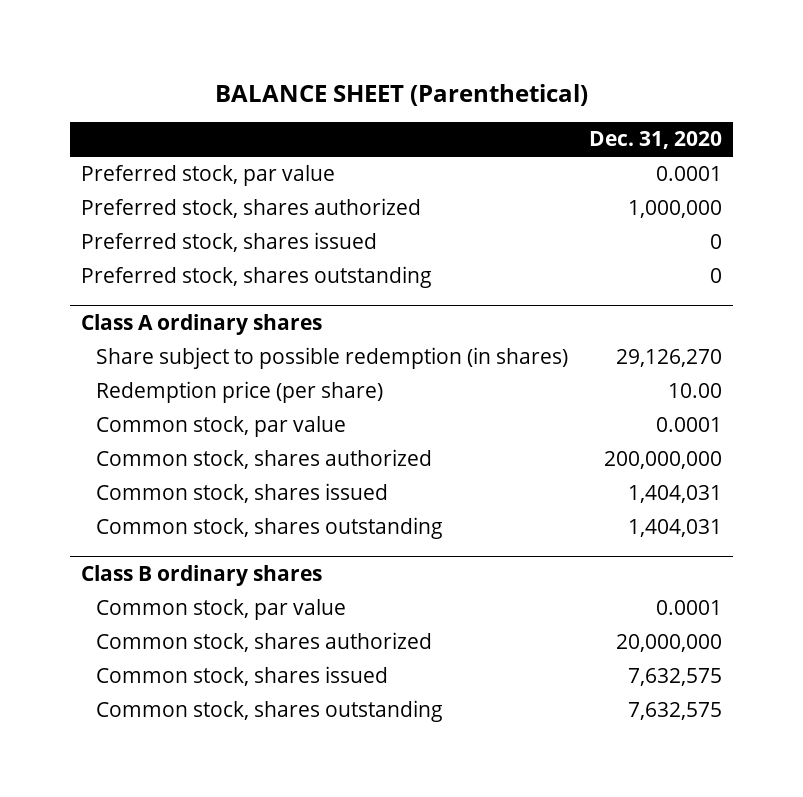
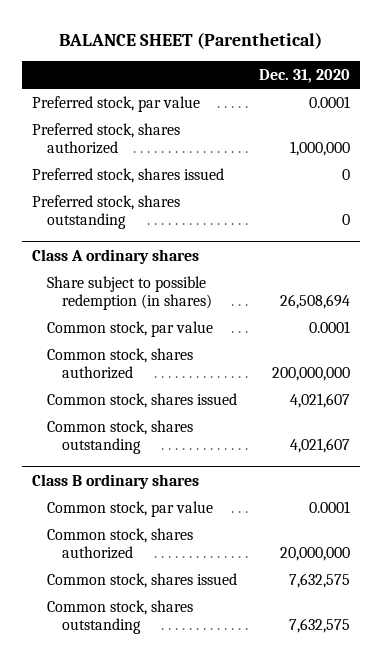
@ Class A ordinary shares
- Share subject to possible redemption (in shares) | 29,126,270
- Redemption price (per share) | 10.00
+ Share subject to possible redemption (in shares) | 26,508,694
- Common stock, shares issued | 1,404,031
- Common stock, shares outstanding | 1,404,031
+ Common stock, shares issued | 4,021,607
+ Common stock, shares outstanding | 4,021,607

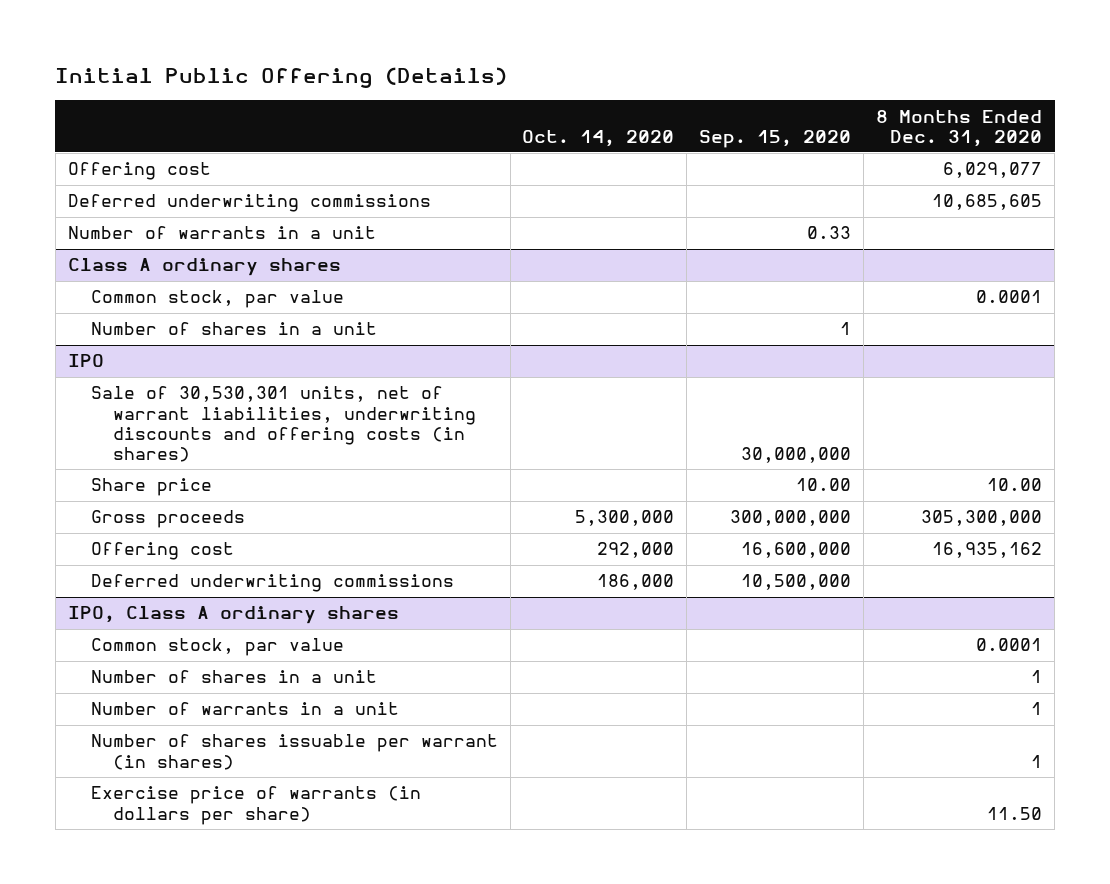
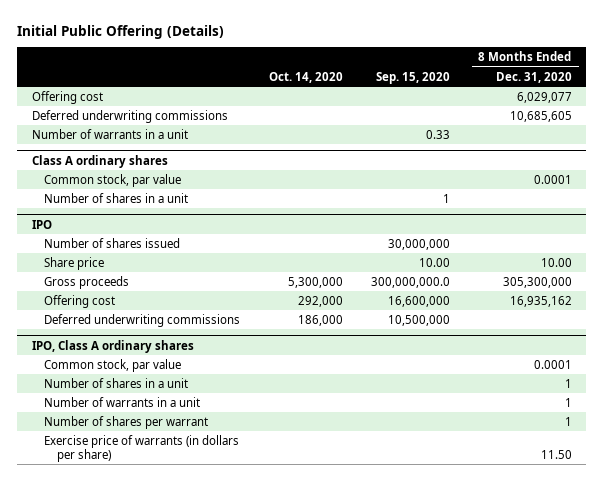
@ IPO
- Sale of 30,530,301 units, net of warrant liabilities, underwriting discounts and offering costs (in shares) | | 30,000,000 |
+ Number of shares issued | | 30,000,000 |
- Gross proceeds | 5,300,000 | 300,000,000 | 305,300,000
+ Gross proceeds | 5,300,000 | 300,000,000.0 | 305,300,000
@ IPO, Class A ordinary shares
- Number of shares issuable per warrant (in shares) | | | 1
+ Number of shares per warrant | | | 1

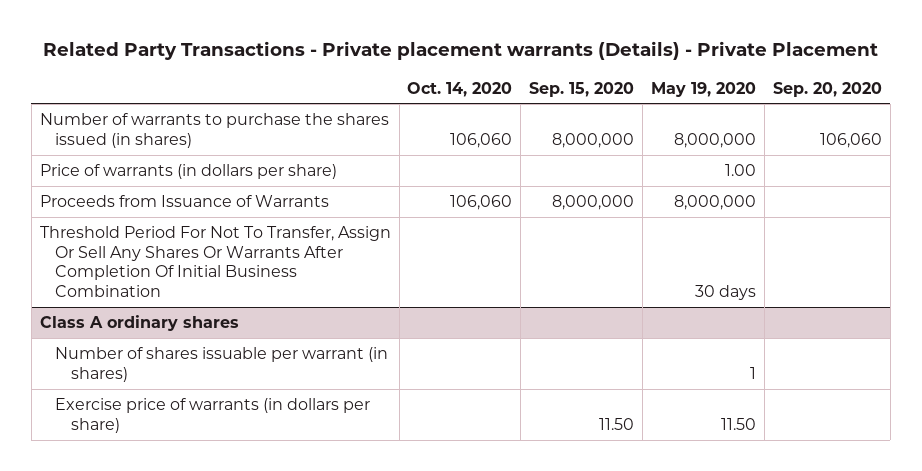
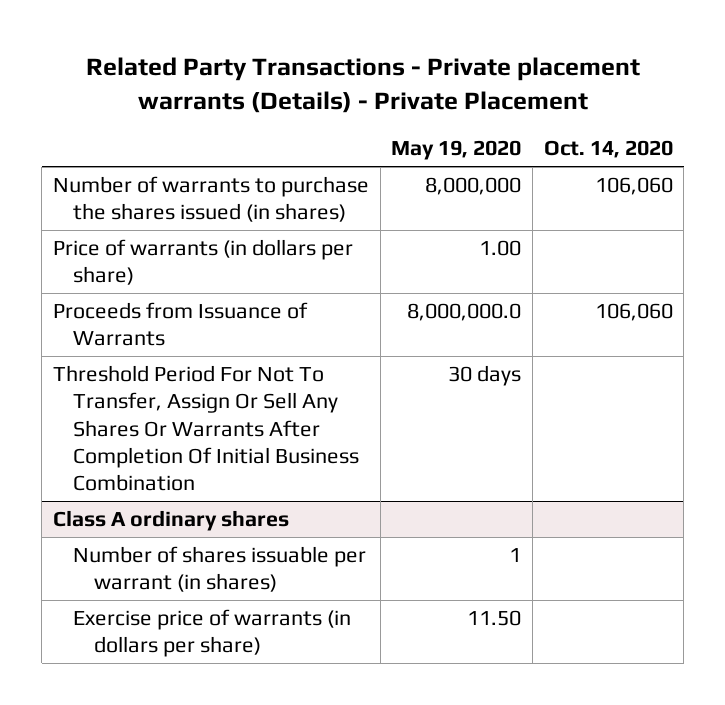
- | Oct. 14, 2020 | Sep. 15, 2020 | May 19, 2020 | Sep. 20, 2020
+ | May 19, 2020 | Oct. 14, 2020
- Proceeds from Issuance of Warrants | 106,060 | 8,000,000 | 8,000,000 |
+ Proceeds from Issuance of Warrants | 8,000,000.0 | 106,060

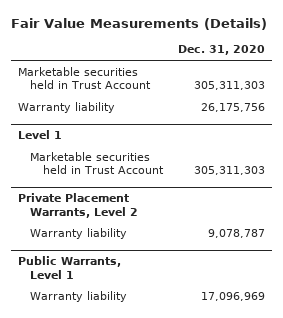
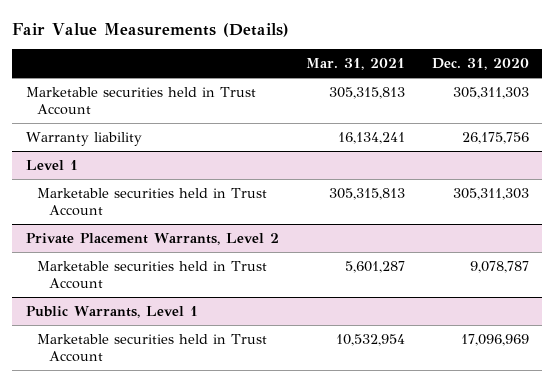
- | Dec. 31, 2020
+ | Mar. 31, 2021 | Dec. 31, 2020
@ Private Placement Warrants, Level 2
- Warranty liability | 9,078,787
+ Marketable securities held in Trust Account | 5,601,287 | 9,078,787
@ Public Warrants, Level 1
- Warranty liability | 17,096,969
+ Marketable securities held in Trust Account | 10,532,954 | 17,096,969

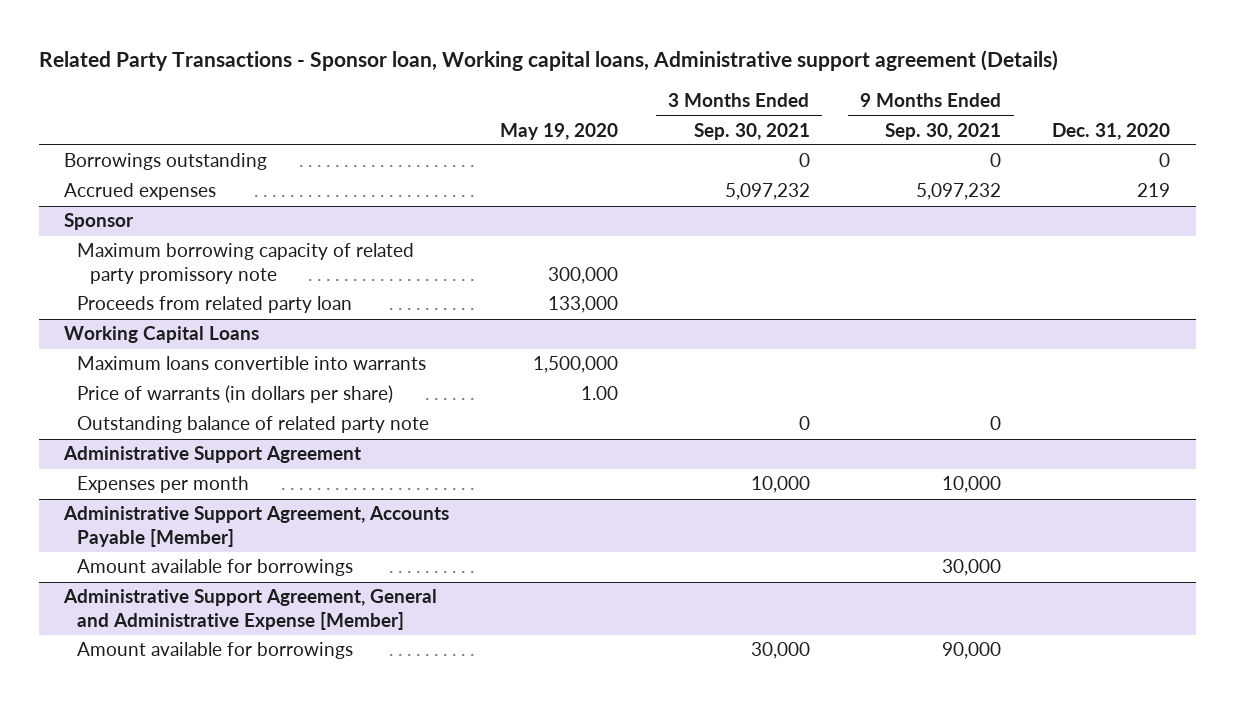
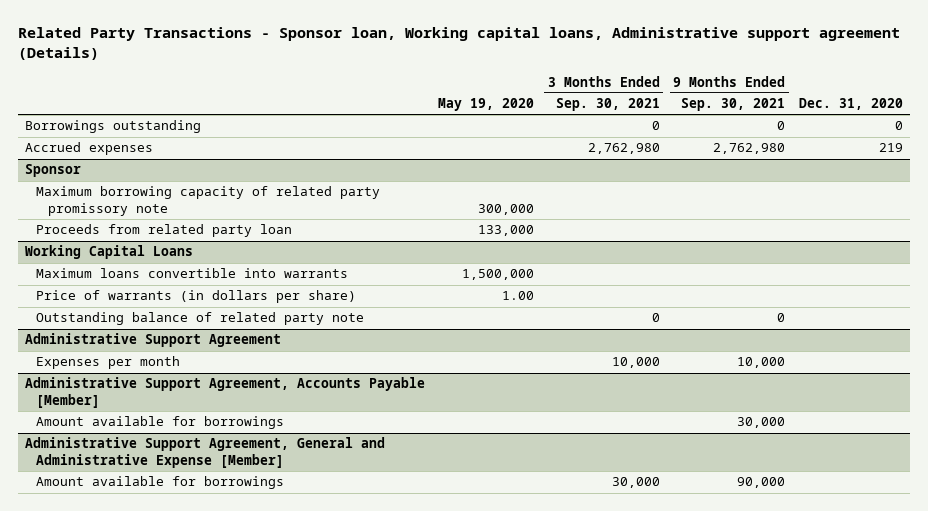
- Accrued expenses | | 5,097,232 | 5,097,232 | 219
+ Accrued expenses | | 2,762,980 | 2,762,980 | 219

